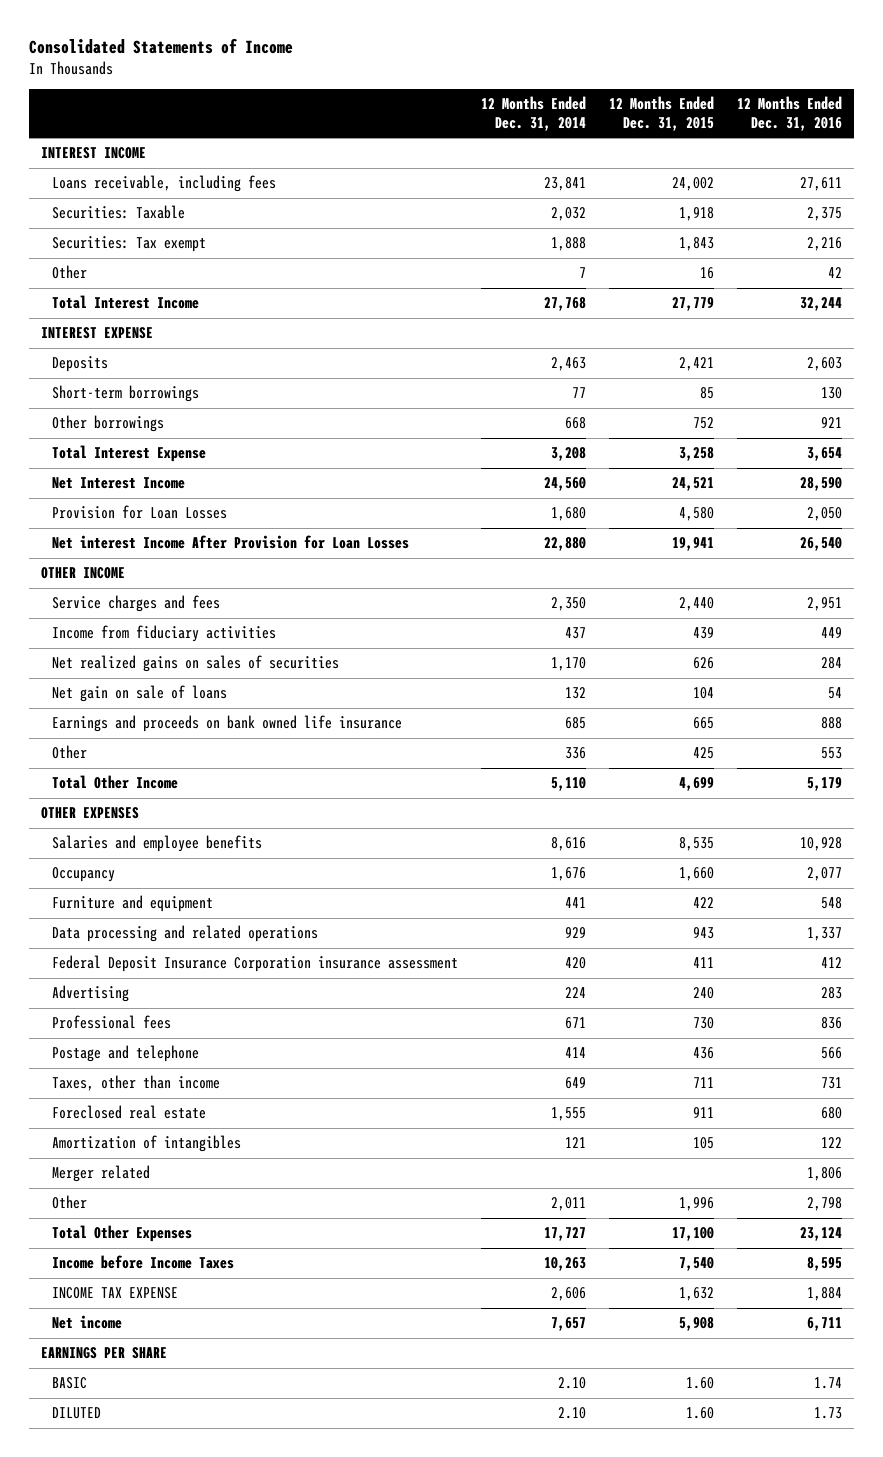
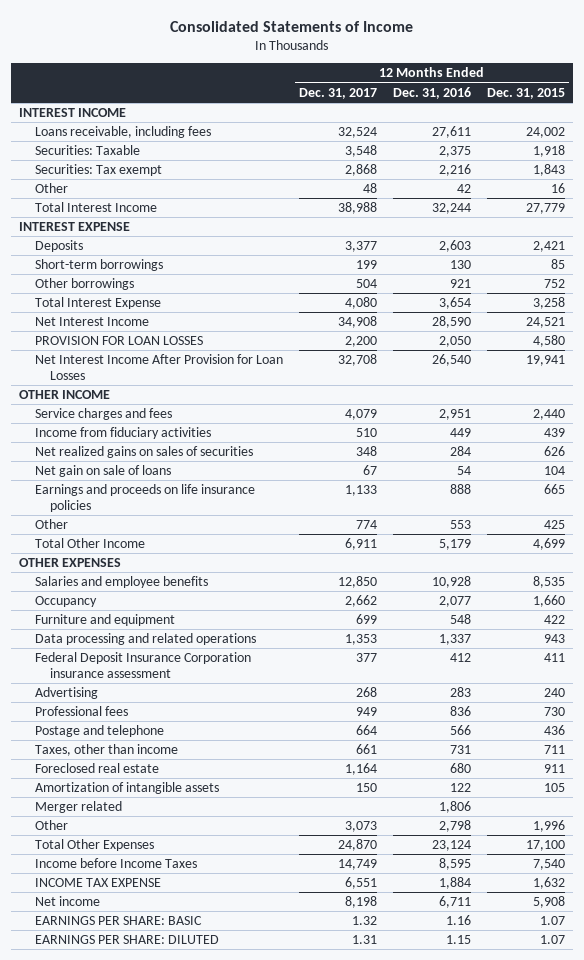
- | 12 Months Ended Dec. 31, 2014 | 12 Months Ended Dec. 31, 2015 | 12 Months Ended Dec. 31, 2016
+ | 12 Months Ended Dec. 31, 2017 | 12 Months Ended Dec. 31, 2016 | 12 Months Ended Dec. 31, 2015
- Provision for Loan Losses | 1,680 | 4,580 | 2,050
- Net interest Income After Provision for Loan Losses | 22,880 | 19,941 | 26,540
+ PROVISION FOR LOAN LOSSES | 2,200 | 2,050 | 4,580
+ Net Interest Income After Provision for Loan Losses | 32,708 | 26,540 | 19,941
- Earnings and proceeds on bank owned life insurance | 685 | 665 | 888
+ Earnings and proceeds on life insurance policies | 1,133 | 888 | 665
- Amortization of intangibles | 121 | 105 | 122
+ Amortization of intangible assets | 150 | 122 | 105
- EARNINGS PER SHARE
- BASIC | 2.10 | 1.60 | 1.74
- DILUTED | 2.10 | 1.60 | 1.73
+ EARNINGS PER SHARE: BASIC | 1.32 | 1.16 | 1.07
+ EARNINGS PER SHARE: DILUTED | 1.31 | 1.15 | 1.07

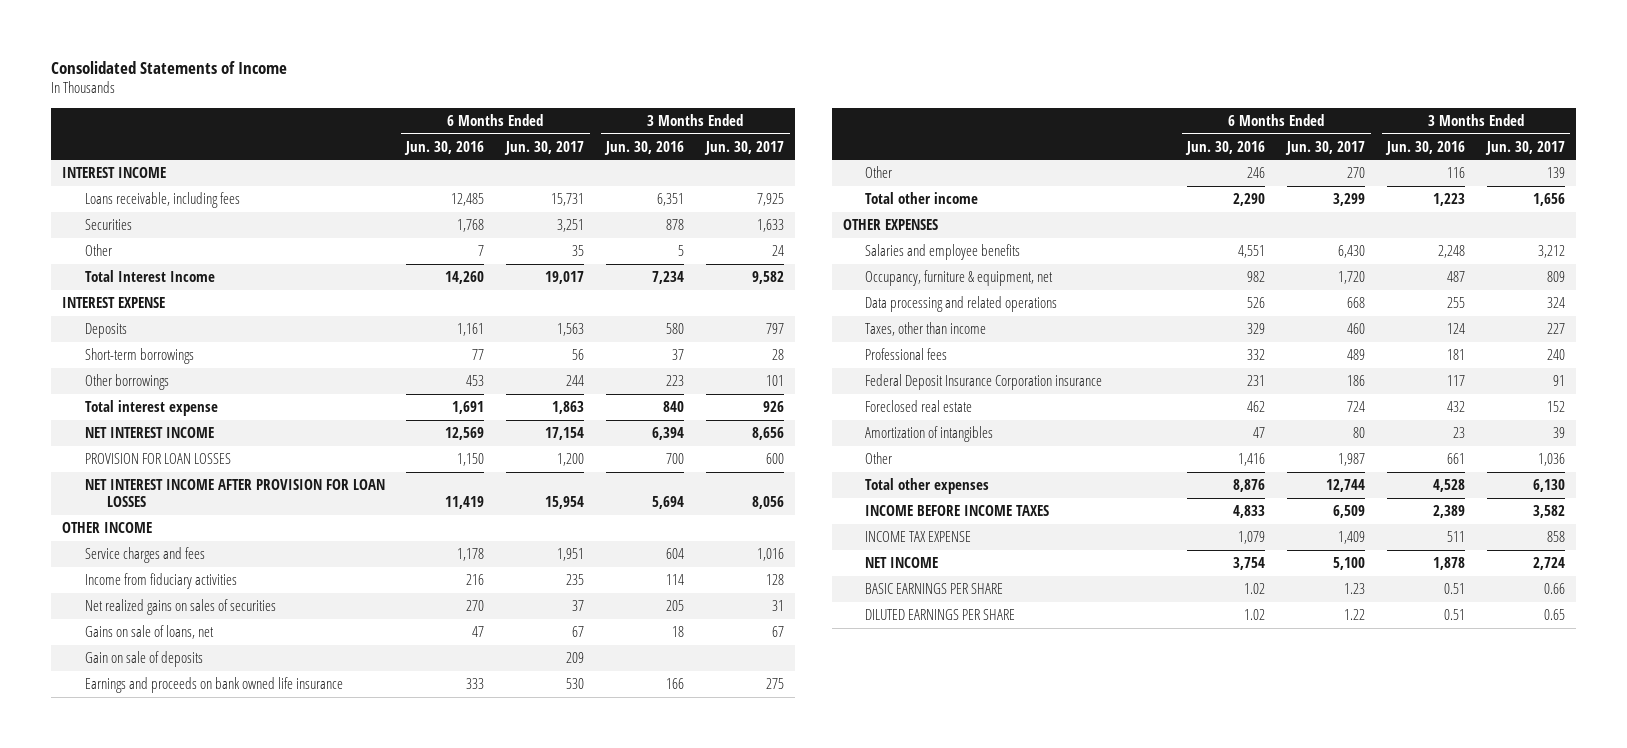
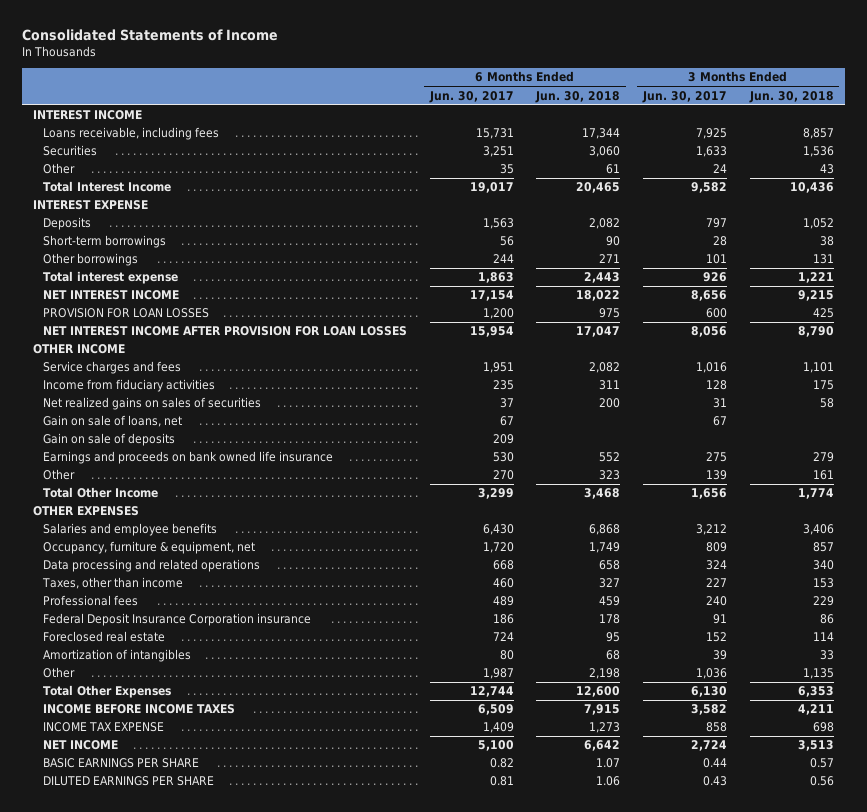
- | 6 Months Ended Jun. 30, 2016 | 6 Months Ended Jun. 30, 2017 | 3 Months Ended Jun. 30, 2016 | 3 Months Ended Jun. 30, 2017
+ | 6 Months Ended Jun. 30, 2017 | 6 Months Ended Jun. 30, 2018 | 3 Months Ended Jun. 30, 2017 | 3 Months Ended Jun. 30, 2018
- Gains on sale of loans, net | 47 | 67 | 18 | 67
+ Gain on sale of loans, net | 67 | | 67 |
- Total other income | 2,290 | 3,299 | 1,223 | 1,656
+ Total Other Income | 3,299 | 3,468 | 1,656 | 1,774
- Total other expenses | 8,876 | 12,744 | 4,528 | 6,130
+ Total Other Expenses | 12,744 | 12,600 | 6,130 | 6,353
- BASIC EARNINGS PER SHARE | 1.02 | 1.23 | 0.51 | 0.66
- DILUTED EARNINGS PER SHARE | 1.02 | 1.22 | 0.51 | 0.65
+ BASIC EARNINGS PER SHARE | 0.82 | 1.07 | 0.44 | 0.57
+ DILUTED EARNINGS PER SHARE | 0.81 | 1.06 | 0.43 | 0.56

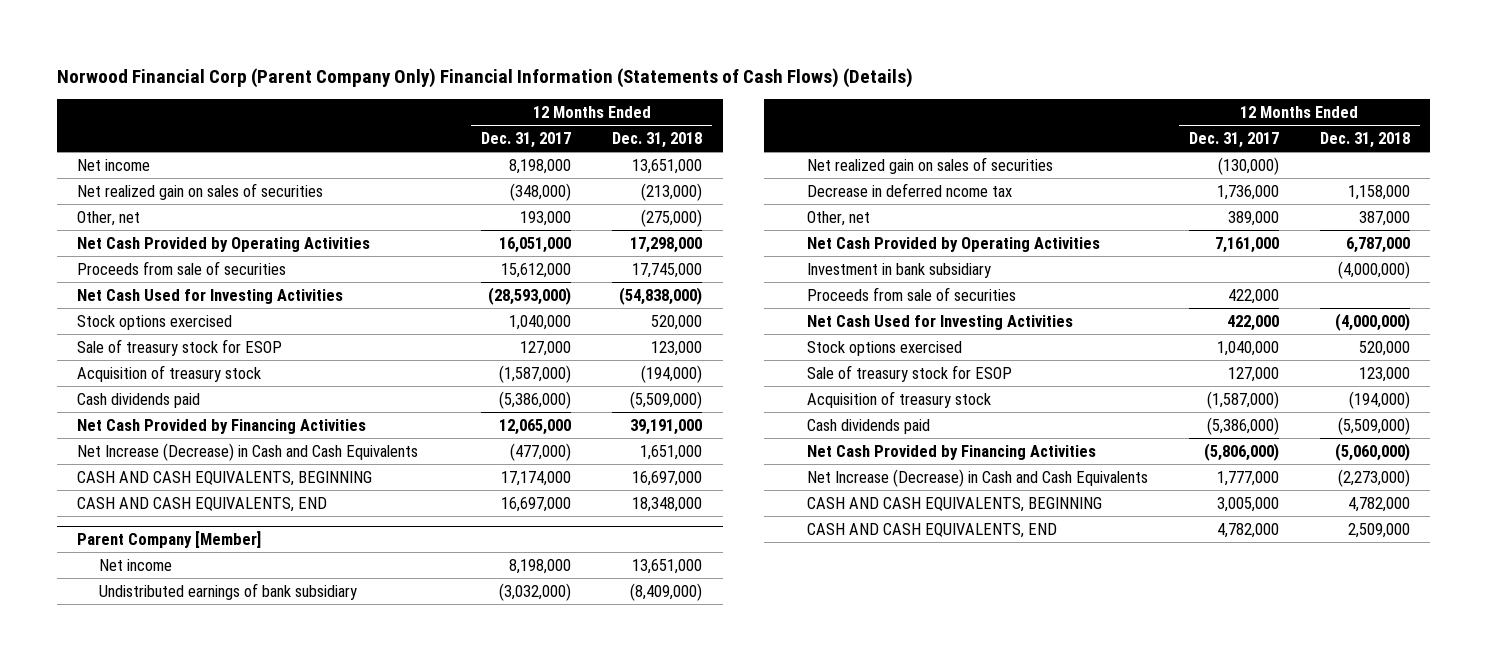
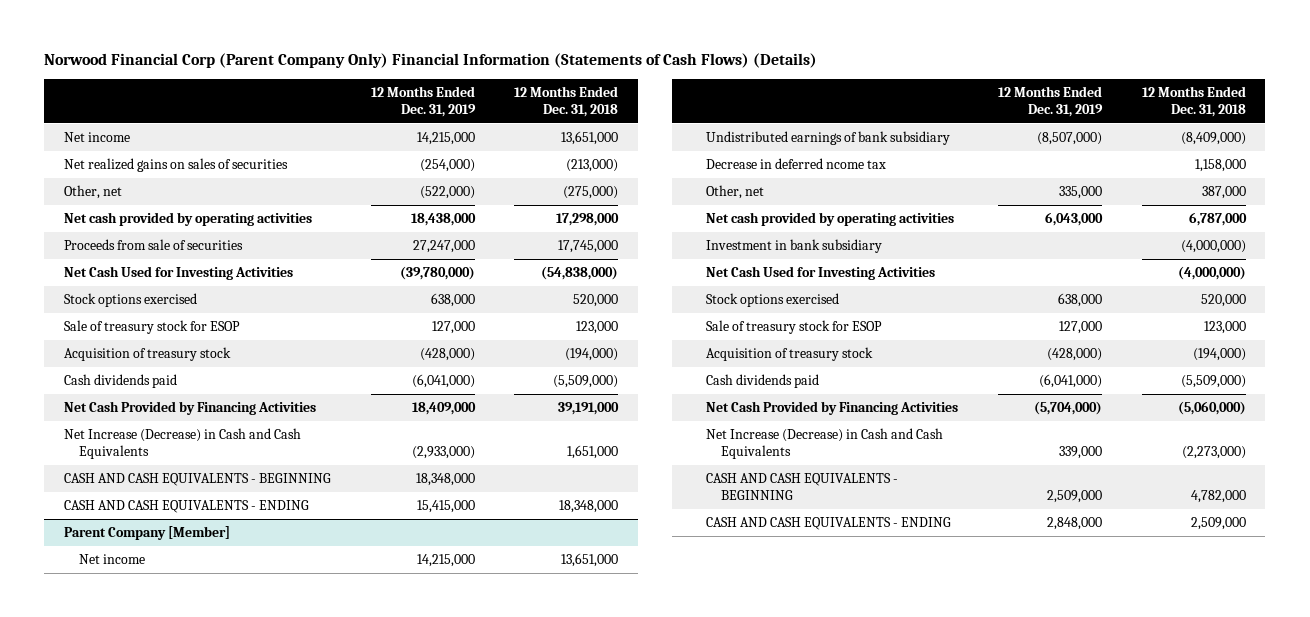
- | 12 Months Ended Dec. 31, 2017 | 12 Months Ended Dec. 31, 2018
+ | 12 Months Ended Dec. 31, 2019 | 12 Months Ended Dec. 31, 2018
- Net realized gain on sales of securities | (348,000) | (213,000)
+ Net realized gains on sales of securities | (254,000) | (213,000)
- Net Cash Provided by Operating Activities | 16,051,000 | 17,298,000
+ Net cash provided by operating activities | 18,438,000 | 17,298,000
- CASH AND CASH EQUIVALENTS, BEGINNING | 17,174,000 | 16,697,000
- CASH AND CASH EQUIVALENTS, END | 16,697,000 | 18,348,000
+ CASH AND CASH EQUIVALENTS - BEGINNING | 18,348,000 |
+ CASH AND CASH EQUIVALENTS - ENDING | 15,415,000 | 18,348,000
@ Parent Company [Member]
- Net realized gain on sales of securities | (130,000) |
- Net Cash Provided by Operating Activities | 7,161,000 | 6,787,000
+ Net cash provided by operating activities | 6,043,000 | 6,787,000
- Proceeds from sale of securities | 422,000 |
- CASH AND CASH EQUIVALENTS, BEGINNING | 3,005,000 | 4,782,000
- CASH AND CASH EQUIVALENTS, END | 4,782,000 | 2,509,000
+ CASH AND CASH EQUIVALENTS - BEGINNING | 2,509,000 | 4,782,000
+ CASH AND CASH EQUIVALENTS - ENDING | 2,848,000 | 2,509,000

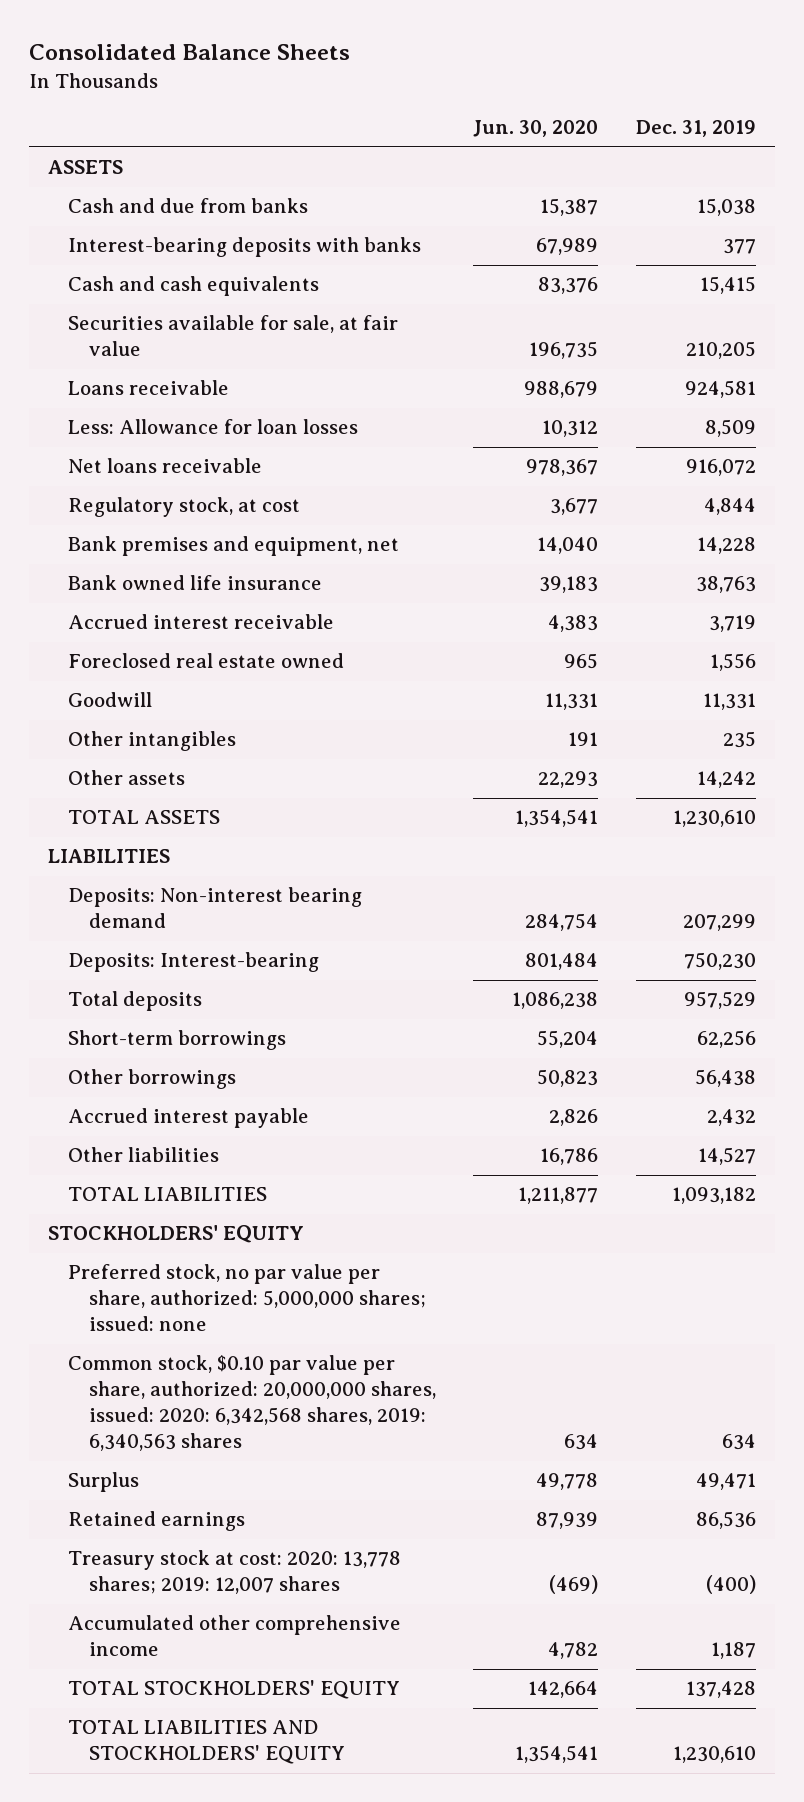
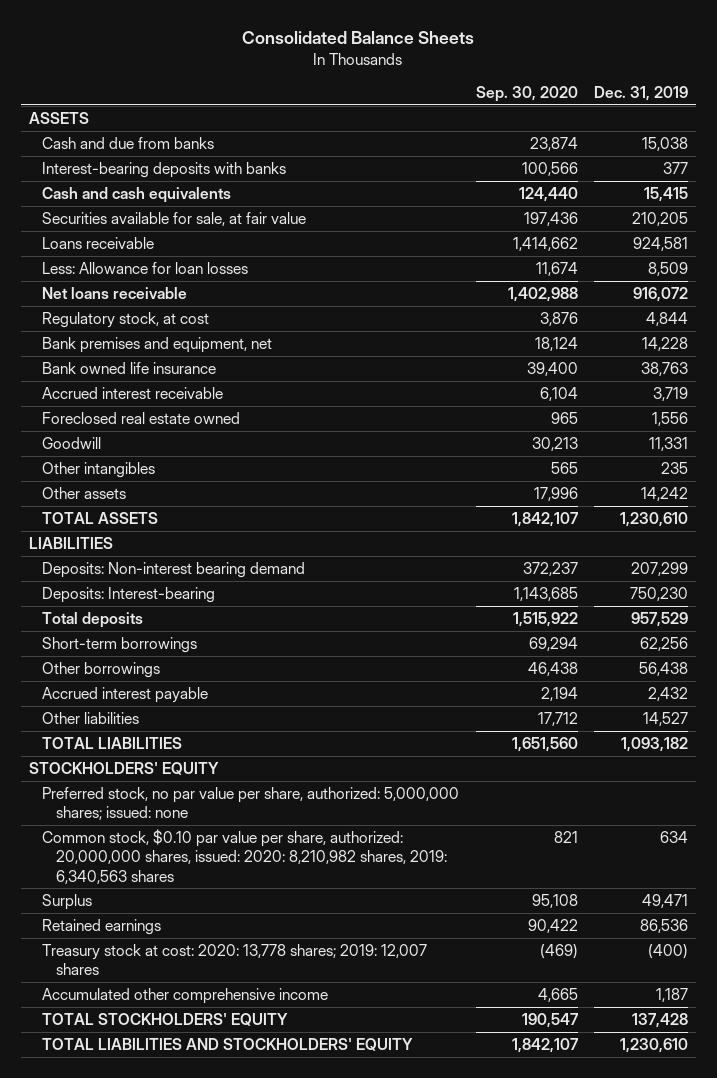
- | Jun. 30, 2020 | Dec. 31, 2019
+ | Sep. 30, 2020 | Dec. 31, 2019
- Common stock, $0.10 par value per share, authorized: 20,000,000 shares, issued: 2020: 6,342,568 shares, 2019: 6,340,563 shares | 634 | 634
+ Common stock, $0.10 par value per share, authorized: 20,000,000 shares, issued: 2020: 8,210,982 shares, 2019: 6,340,563 shares | 821 | 634

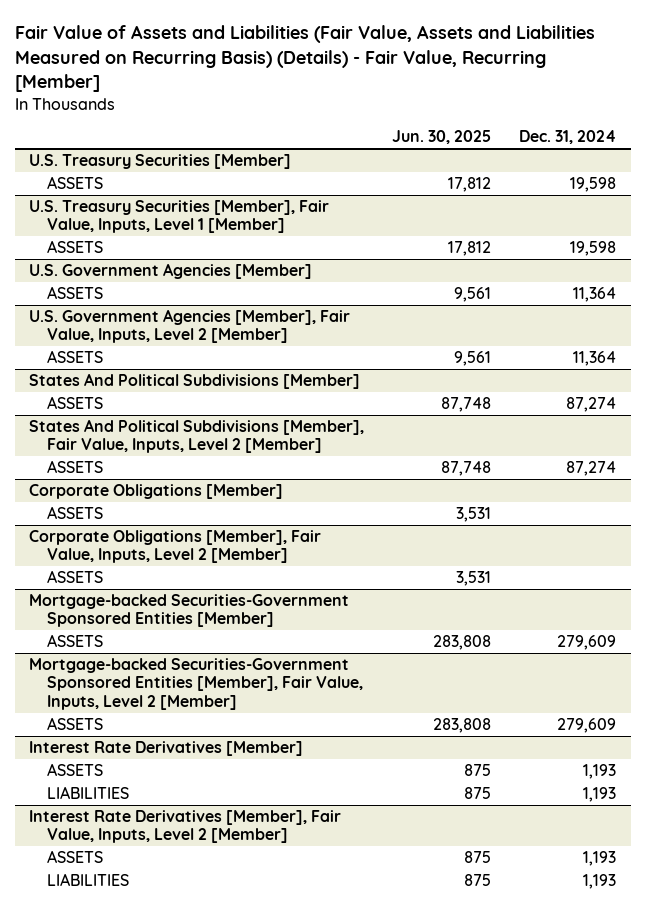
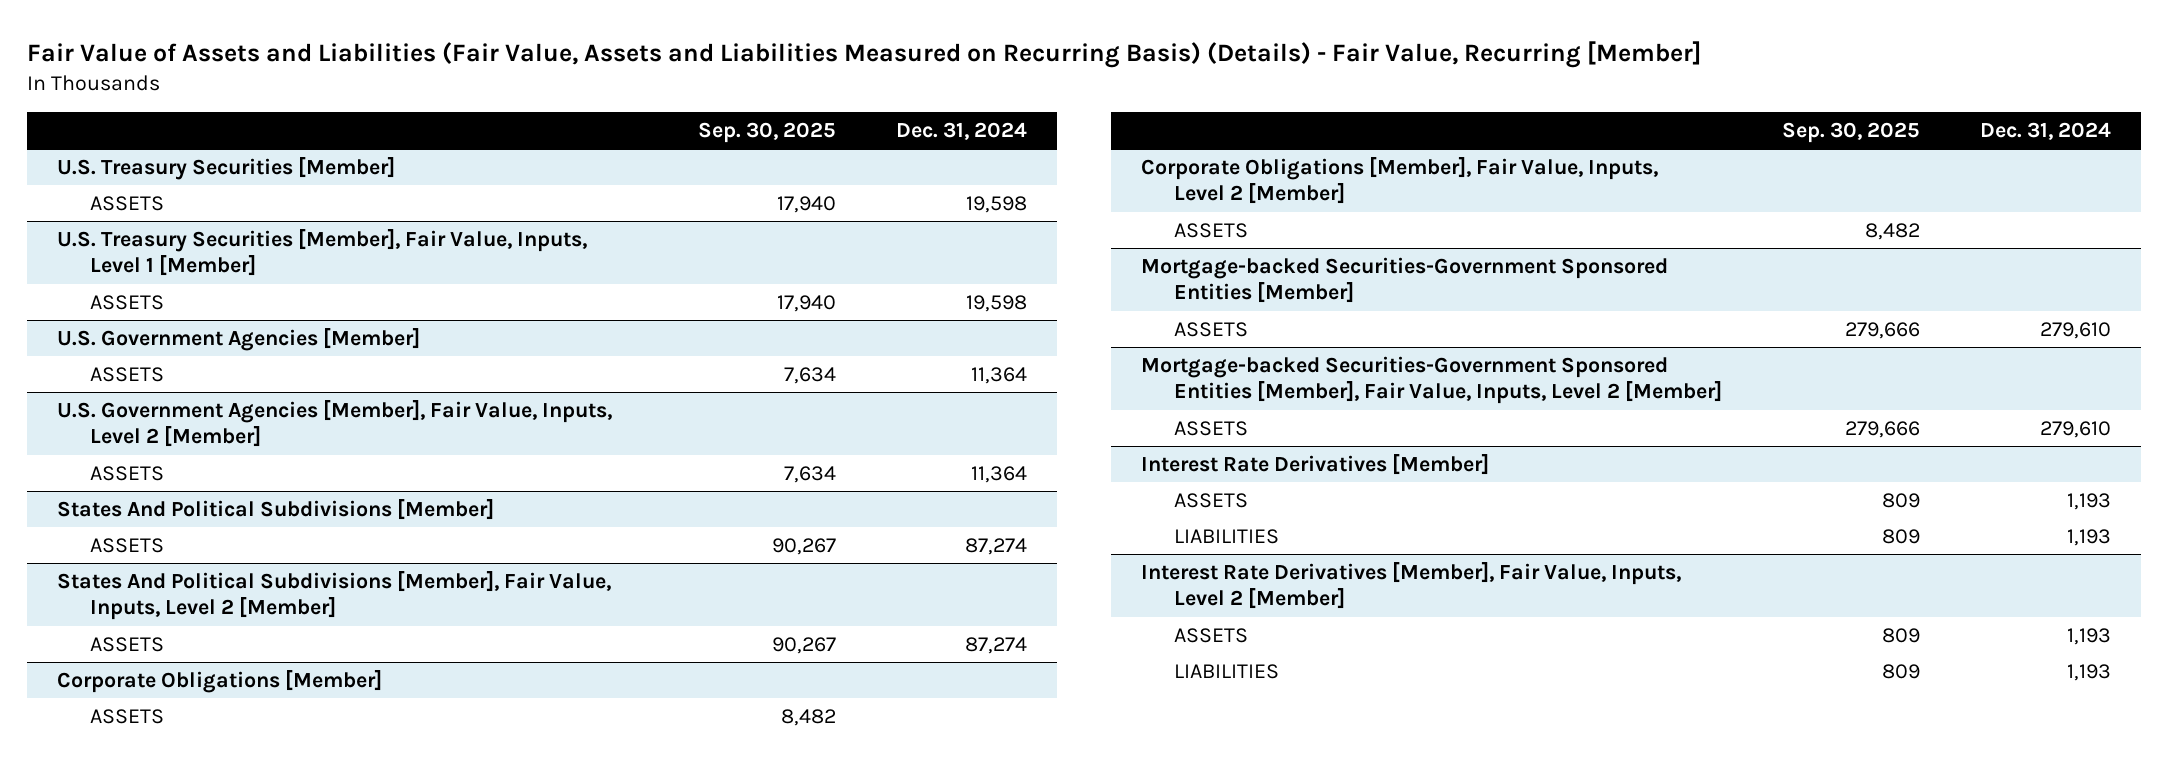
- | Jun. 30, 2025 | Dec. 31, 2024
+ | Sep. 30, 2025 | Dec. 31, 2024
@ Mortgage-backed Securities-Government Sponsored Entities [Member]
- ASSETS | 283,808 | 279,609
+ ASSETS | 279,666 | 279,610
@ Mortgage-backed Securities-Government Sponsored Entities [Member], Fair Value, Inputs, Level 2 [Member]
- ASSETS | 283,808 | 279,609
+ ASSETS | 279,666 | 279,610

